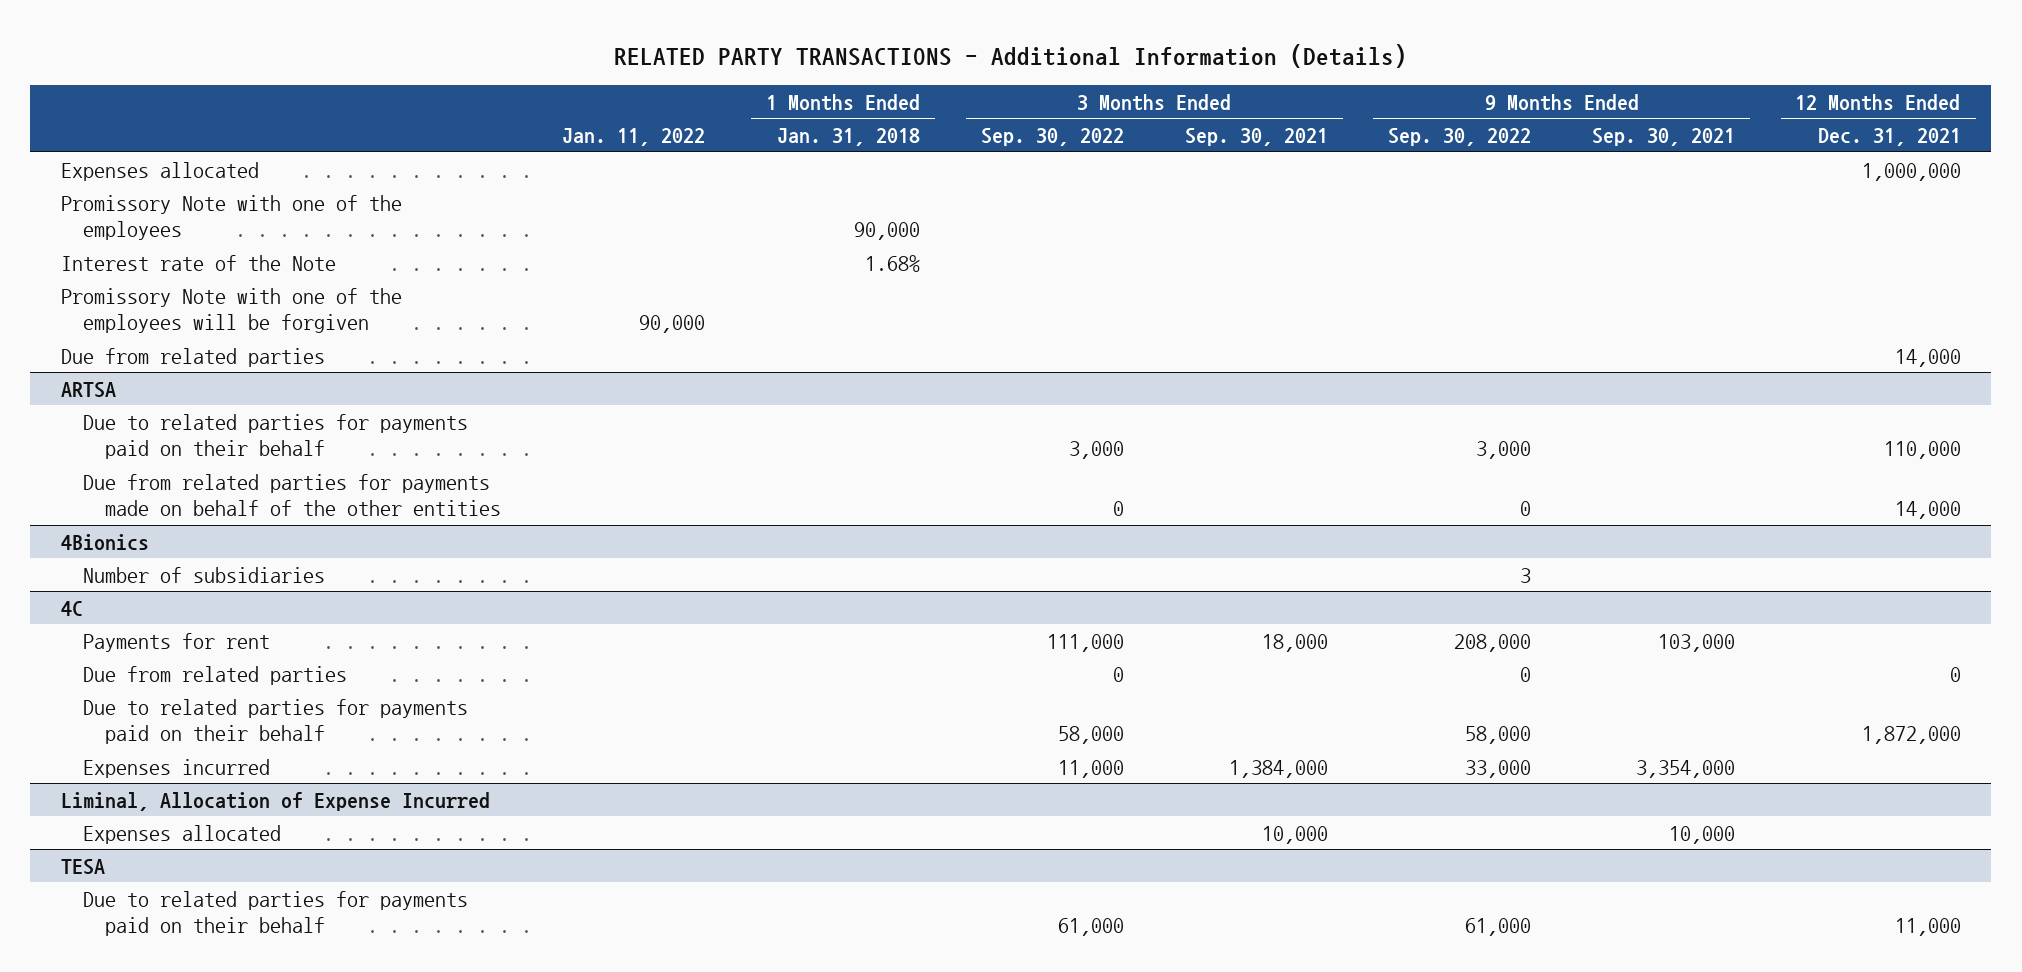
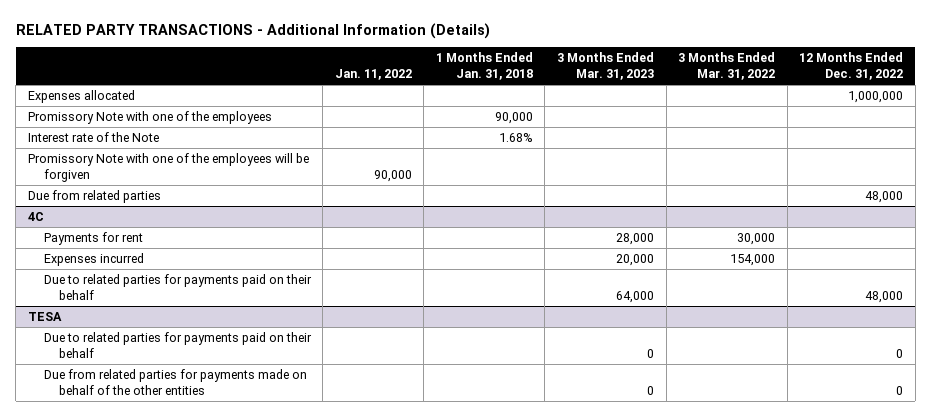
- | Jan. 11, 2022 | 1 Months Ended Jan. 31, 2018 | 3 Months Ended Sep. 30, 2022 | 3 Months Ended Sep. 30, 2021 | 9 Months Ended Sep. 30, 2022 | 9 Months Ended Sep. 30, 2021 | 12 Months Ended Dec. 31, 2021
+ | Jan. 11, 2022 | 1 Months Ended Jan. 31, 2018 | 3 Months Ended Mar. 31, 2023 | 3 Months Ended Mar. 31, 2022 | 12 Months Ended Dec. 31, 2022
- ARTSA
- Due to related parties for payments paid on their behalf | | | 3,000 | | 3,000 | | 110,000
- Due from related parties for payments made on behalf of the other entities | | | 0 | | 0 | | 14,000
- 4Bionics
- Number of subsidiaries | | | | | 3 | |
@ 4C
- Due from related parties | | | 0 | | 0 | | 0
- Liminal, Allocation of Expense Incurred
- Expenses allocated | | | | 10,000 | | 10,000 |
@ 4C
moved down: Due to related parties for payments paid on their behalf | | | 64,000 | | 48,000
@ TESA
+ Due from related parties for payments made on behalf of the other entities | | | 0 | | 0

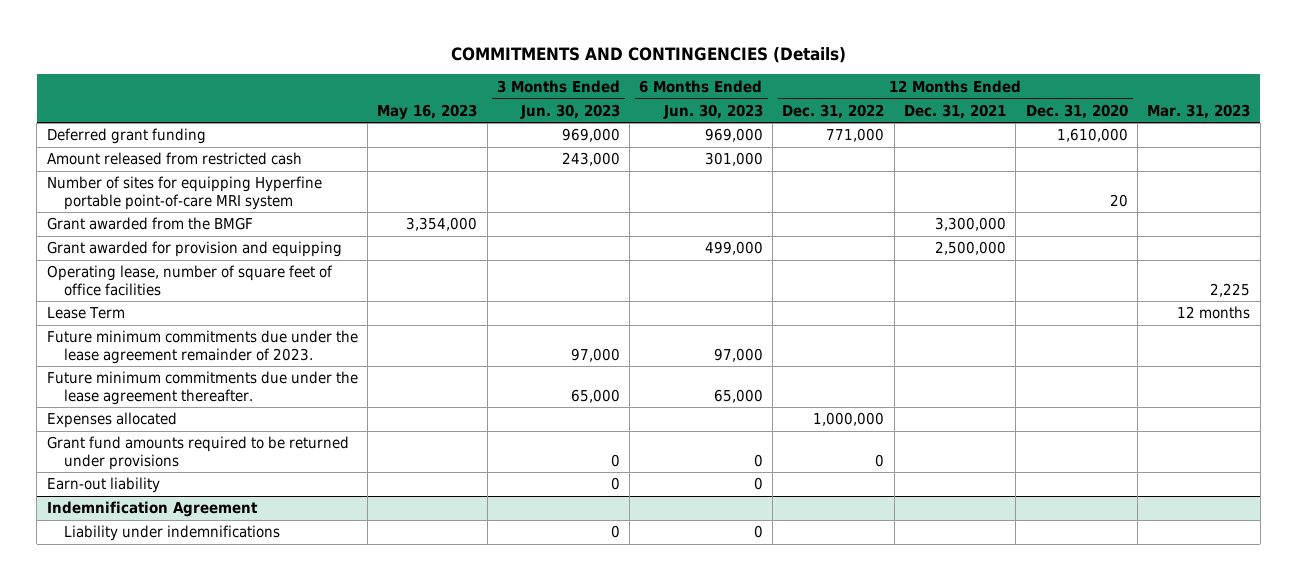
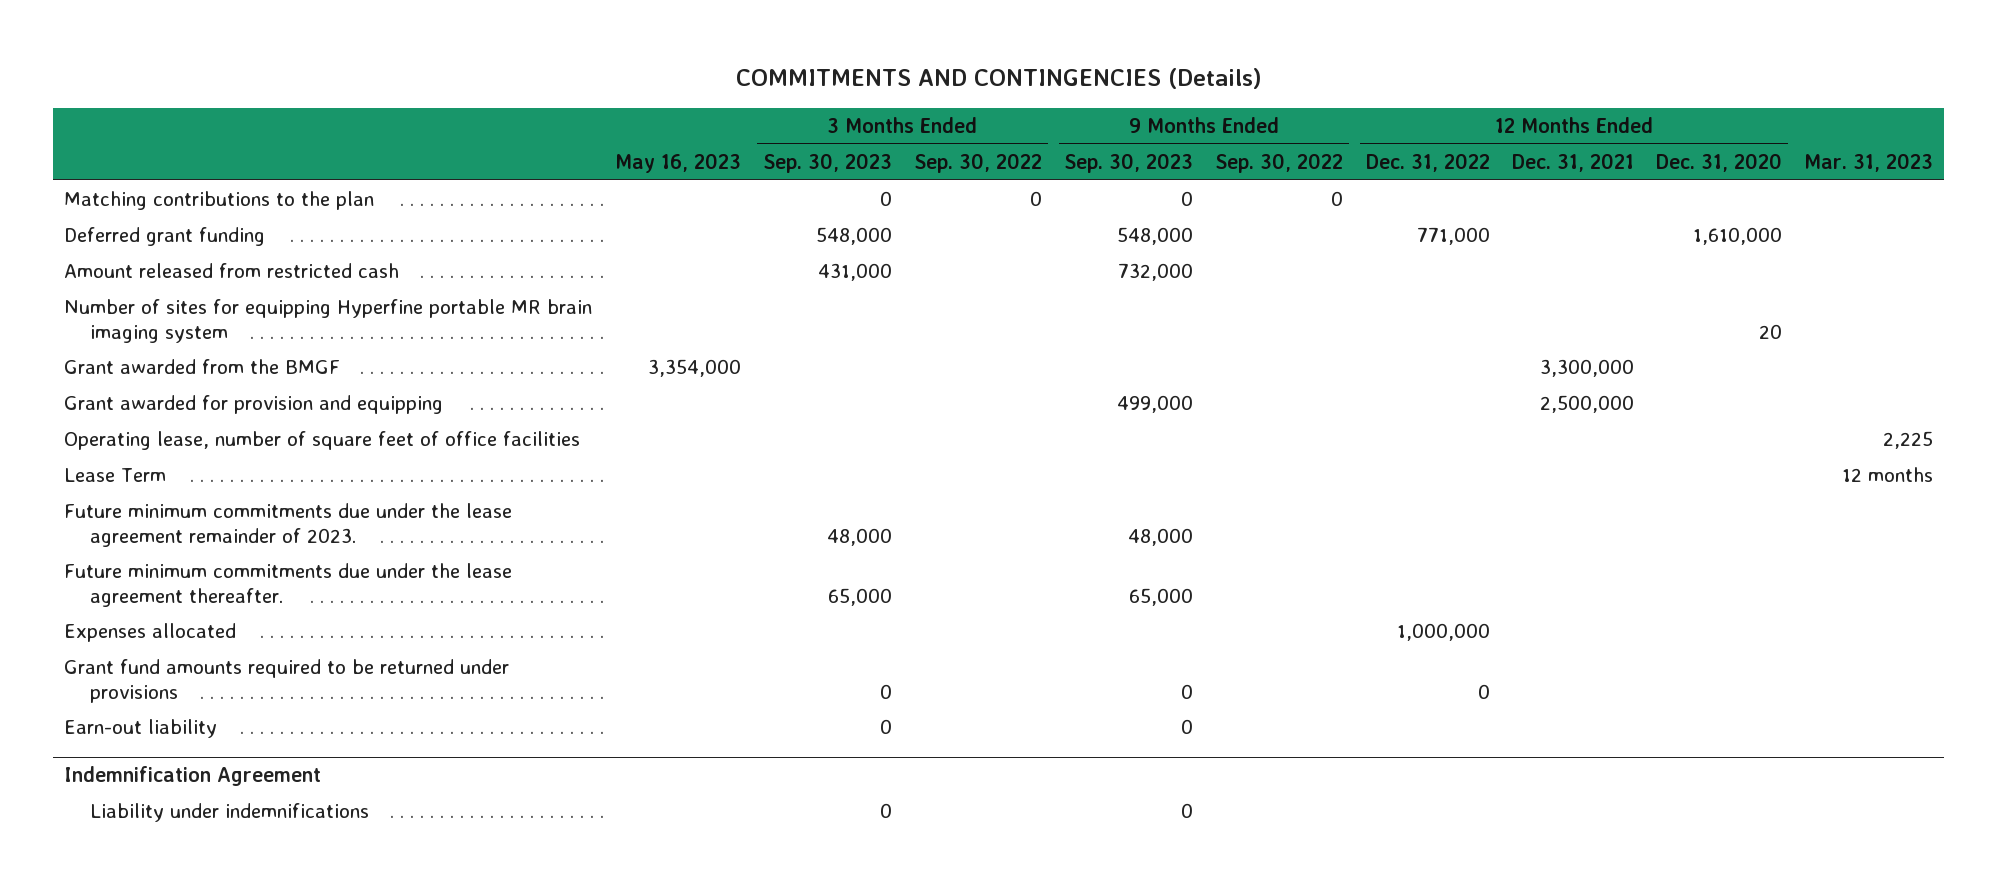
- | May 16, 2023 | 3 Months Ended Jun. 30, 2023 | 6 Months Ended Jun. 30, 2023 | 12 Months Ended Dec. 31, 2022 | 12 Months Ended Dec. 31, 2021 | 12 Months Ended Dec. 31, 2020 | Mar. 31, 2023
+ | May 16, 2023 | 3 Months Ended Sep. 30, 2023 | 3 Months Ended Sep. 30, 2022 | 9 Months Ended Sep. 30, 2023 | 9 Months Ended Sep. 30, 2022 | 12 Months Ended Dec. 31, 2022 | 12 Months Ended Dec. 31, 2021 | 12 Months Ended Dec. 31, 2020 | Mar. 31, 2023
+ Matching contributions to the plan | | 0 | 0 | 0 | 0 | | | |
- Number of sites for equipping Hyperfine portable point-of-care MRI system | | | | | | 20 |
+ Number of sites for equipping Hyperfine portable MR brain imaging system | | | | | | | | 20 |

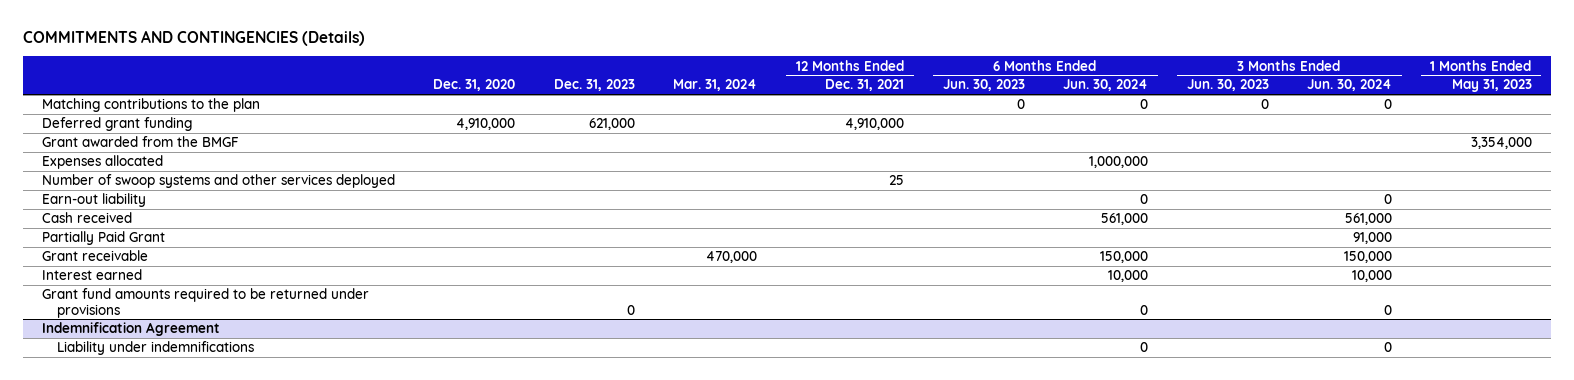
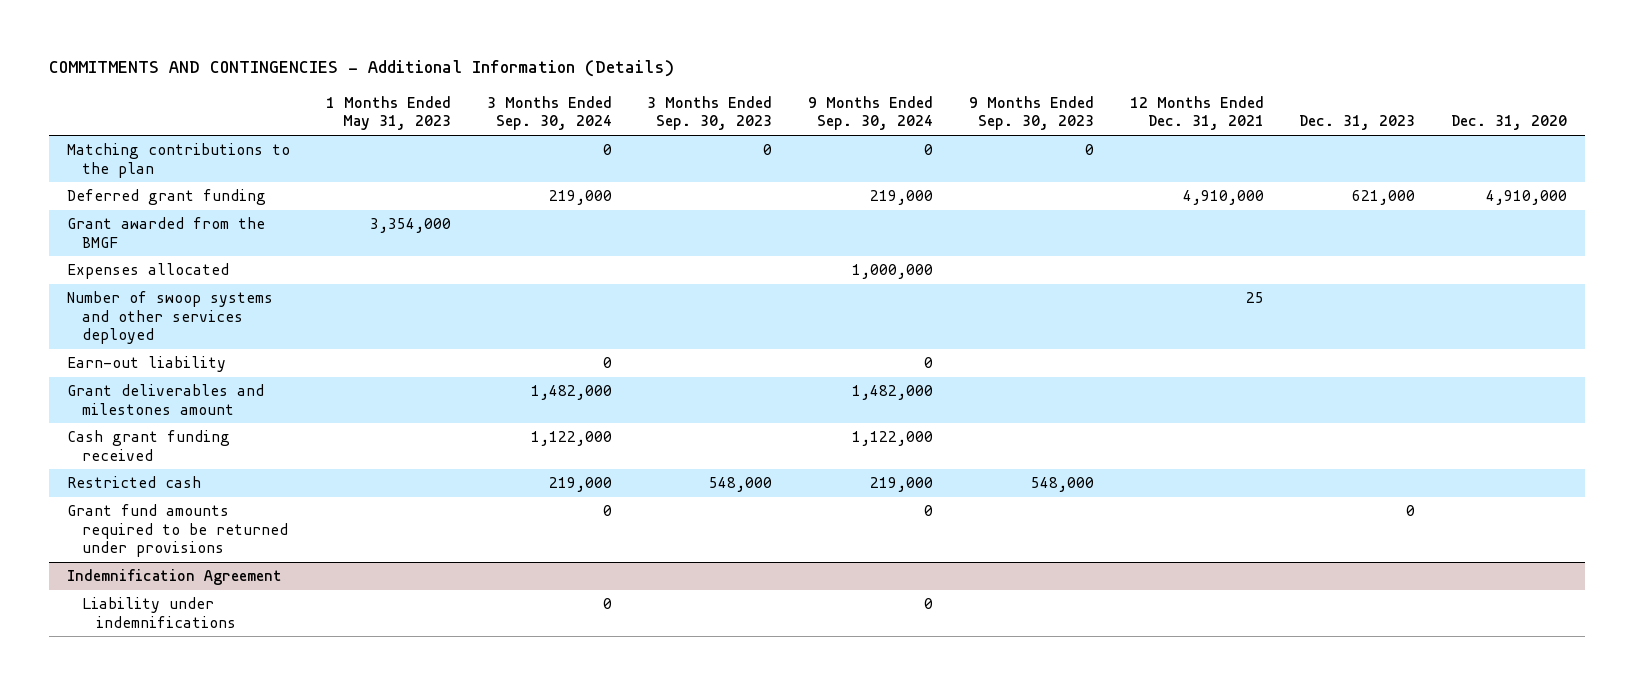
- COMMITMENTS AND CONTINGENCIES (Details)
+ COMMITMENTS AND CONTINGENCIES - Additional Information (Details)
- | Dec. 31, 2020 | Dec. 31, 2023 | Mar. 31, 2024 | 12 Months Ended Dec. 31, 2021 | 6 Months Ended Jun. 30, 2023 | 6 Months Ended Jun. 30, 2024 | 3 Months Ended Jun. 30, 2023 | 3 Months Ended Jun. 30, 2024 | 1 Months Ended May 31, 2023
+ | 1 Months Ended May 31, 2023 | 3 Months Ended Sep. 30, 2024 | 3 Months Ended Sep. 30, 2023 | 9 Months Ended Sep. 30, 2024 | 9 Months Ended Sep. 30, 2023 | 12 Months Ended Dec. 31, 2021 | Dec. 31, 2023 | Dec. 31, 2020
- Cash received | | | | | | 561,000 | | 561,000 |
- Partially Paid Grant | | | | | | | | 91,000 |
- Grant receivable | | | 470,000 | | | 150,000 | | 150,000 |
- Interest earned | | | | | | 10,000 | | 10,000 |
+ Grant deliverables and milestones amount | | 1,482,000 | | 1,482,000 | | | |
+ Cash grant funding received | | 1,122,000 | | 1,122,000 | | | |
+ Restricted cash | | 219,000 | 548,000 | 219,000 | 548,000 | | |

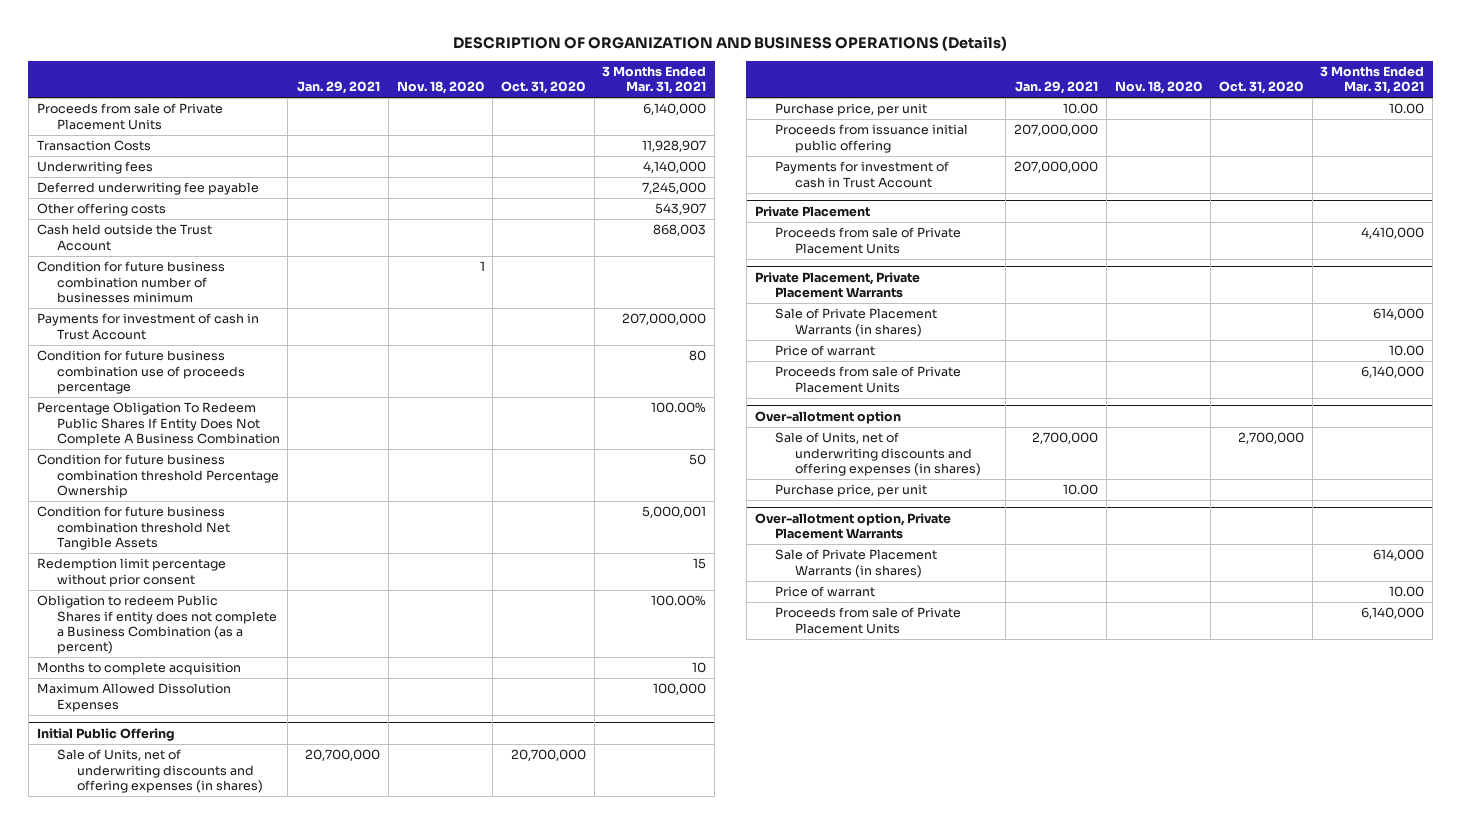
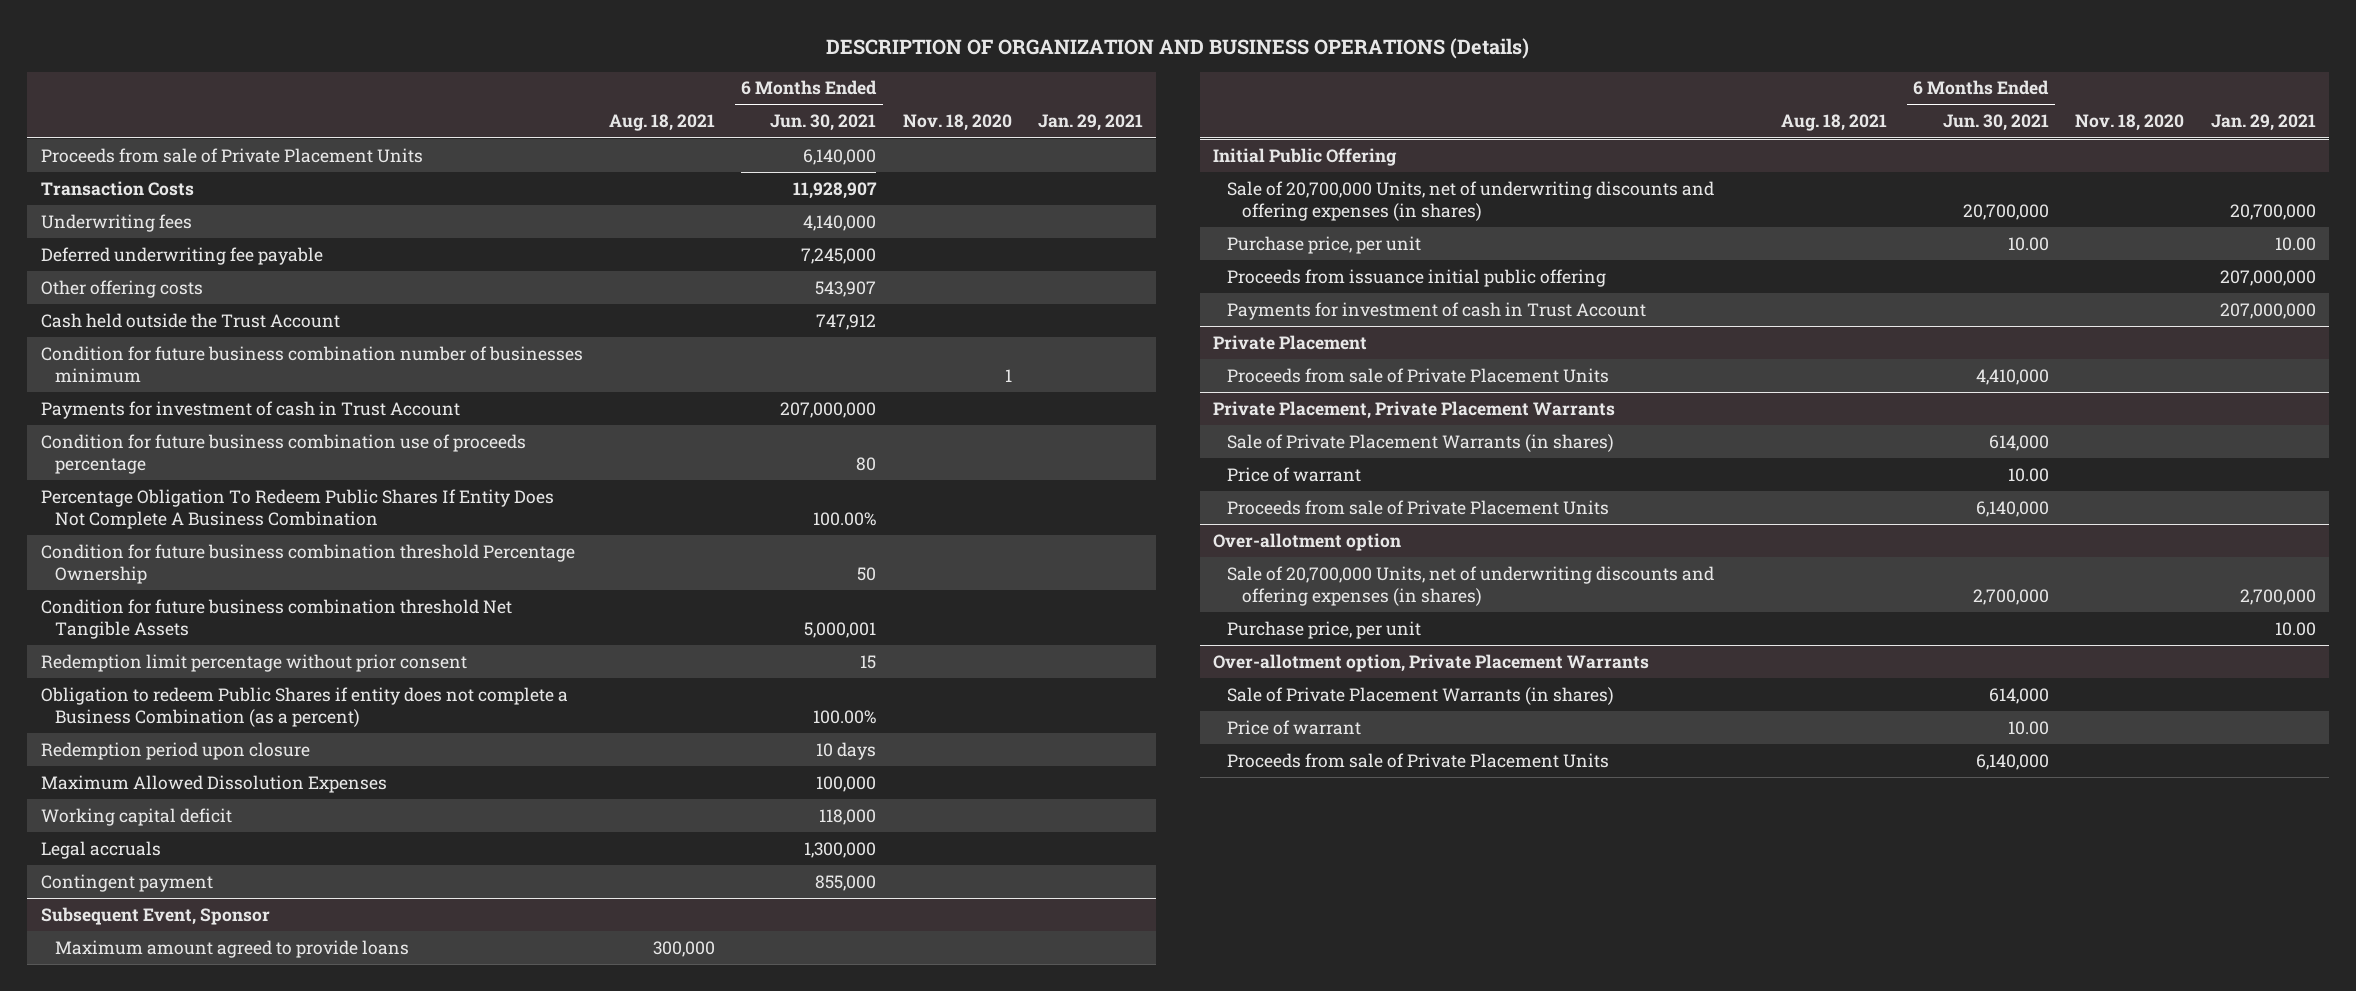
- | Jan. 29, 2021 | Nov. 18, 2020 | Oct. 31, 2020 | 3 Months Ended Mar. 31, 2021
+ | Aug. 18, 2021 | 6 Months Ended Jun. 30, 2021 | Nov. 18, 2020 | Jan. 29, 2021
- Months to complete acquisition | | | | 10
+ Redemption period upon closure | | 10 days | |
+ Working capital deficit | | 118,000 | |
+ Legal accruals | | 1,300,000 | |
+ Contingent payment | | 855,000 | |
+ Subsequent Event, Sponsor
+ Maximum amount agreed to provide loans | 300,000 | | |
@ Initial Public Offering
- Sale of Units, net of underwriting discounts and offering expenses (in shares) | 20,700,000 | | 20,700,000 |
+ Sale of 20,700,000 Units, net of underwriting discounts and offering expenses (in shares) | | 20,700,000 | | 20,700,000
@ Over-allotment option
- Sale of Units, net of underwriting discounts and offering expenses (in shares) | 2,700,000 | | 2,700,000 |
+ Sale of 20,700,000 Units, net of underwriting discounts and offering expenses (in shares) | | 2,700,000 | | 2,700,000

